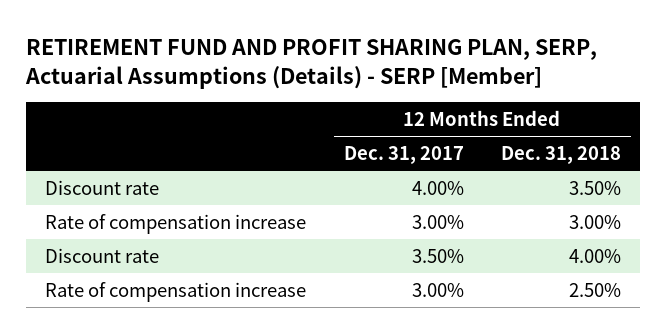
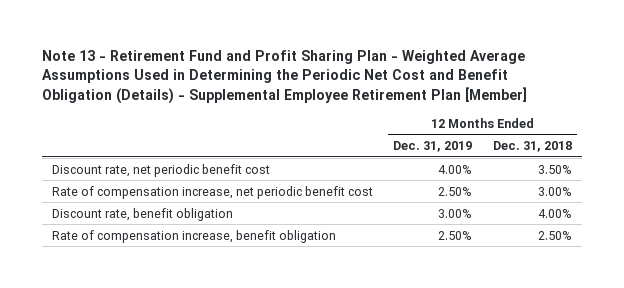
- RETIREMENT FUND AND PROFIT SHARING PLAN, SERP, Actuarial Assumptions (Details) - SERP [Member]
+ Note 13 - Retirement Fund and Profit Sharing Plan - Weighted Average Assumptions Used in Determining the Periodic Net Cost and Benefit Obligation (Details) - Supplemental Employee Retirement Plan [Member]
- | 12 Months Ended Dec. 31, 2017 | 12 Months Ended Dec. 31, 2018
+ | 12 Months Ended Dec. 31, 2019 | 12 Months Ended Dec. 31, 2018
- Discount rate | 4.00% | 3.50%
- Rate of compensation increase | 3.00% | 3.00%
- Discount rate | 3.50% | 4.00%
- Rate of compensation increase | 3.00% | 2.50%
+ Discount rate, net periodic benefit cost | 4.00% | 3.50%
+ Rate of compensation increase, net periodic benefit cost | 2.50% | 3.00%
+ Discount rate, benefit obligation | 3.00% | 4.00%
+ Rate of compensation increase, benefit obligation | 2.50% | 2.50%

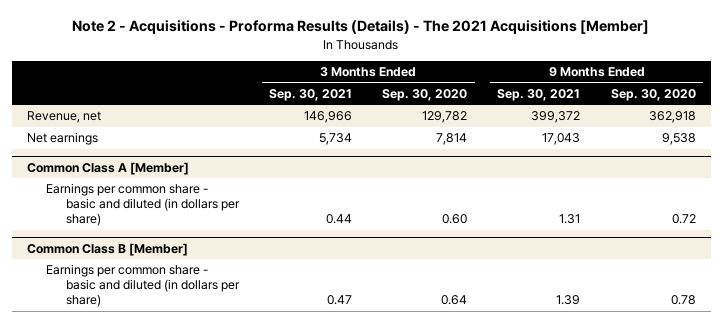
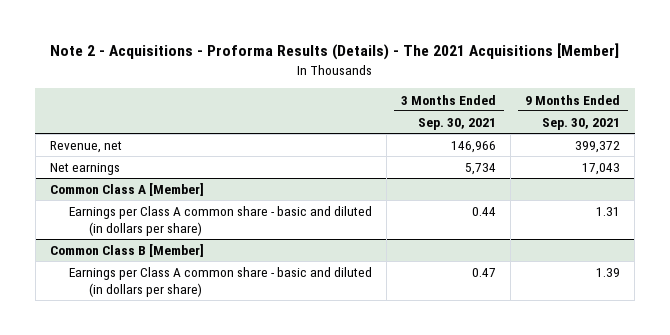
- | 3 Months Ended Sep. 30, 2021 | 3 Months Ended Sep. 30, 2020 | 9 Months Ended Sep. 30, 2021 | 9 Months Ended Sep. 30, 2020
+ | 3 Months Ended Sep. 30, 2021 | 9 Months Ended Sep. 30, 2021
@ Common Class A [Member]
- Earnings per common share - basic and diluted (in dollars per share) | 0.44 | 0.60 | 1.31 | 0.72
+ Earnings per Class A common share - basic and diluted (in dollars per share) | 0.44 | 1.31
@ Common Class B [Member]
- Earnings per common share - basic and diluted (in dollars per share) | 0.47 | 0.64 | 1.39 | 0.78
+ Earnings per Class A common share - basic and diluted (in dollars per share) | 0.47 | 1.39

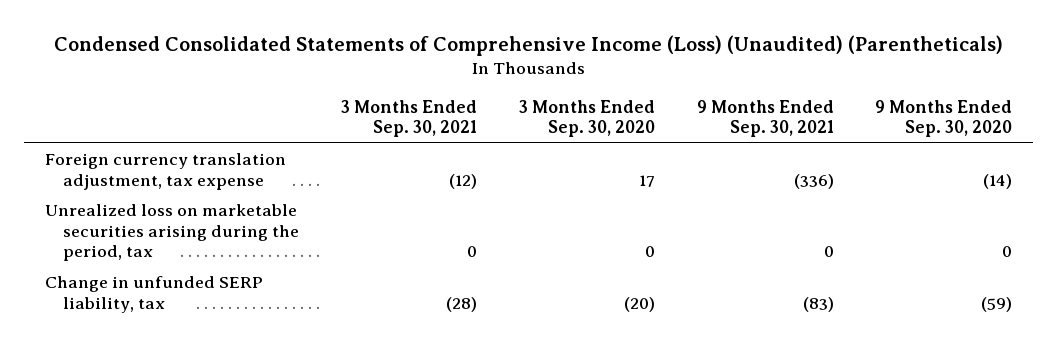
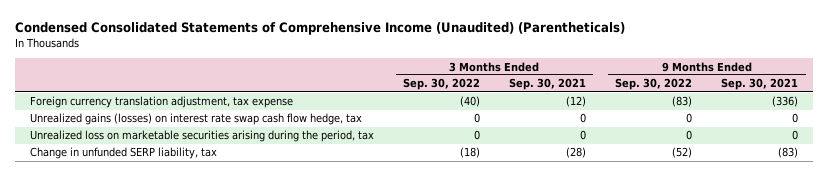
- Condensed Consolidated Statements of Comprehensive Income (Loss) (Unaudited) (Parentheticals)
+ Condensed Consolidated Statements of Comprehensive Income (Unaudited) (Parentheticals)
- | 3 Months Ended Sep. 30, 2021 | 3 Months Ended Sep. 30, 2020 | 9 Months Ended Sep. 30, 2021 | 9 Months Ended Sep. 30, 2020
+ | 3 Months Ended Sep. 30, 2022 | 3 Months Ended Sep. 30, 2021 | 9 Months Ended Sep. 30, 2022 | 9 Months Ended Sep. 30, 2021
+ Unrealized gains (losses) on interest rate swap cash flow hedge, tax | 0 | 0 | 0 | 0

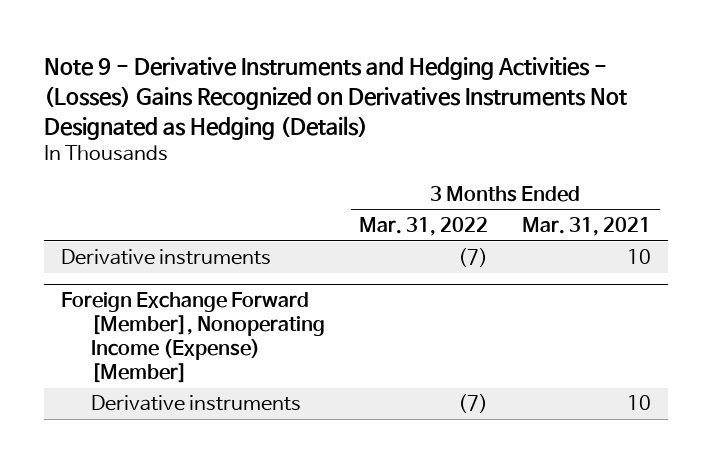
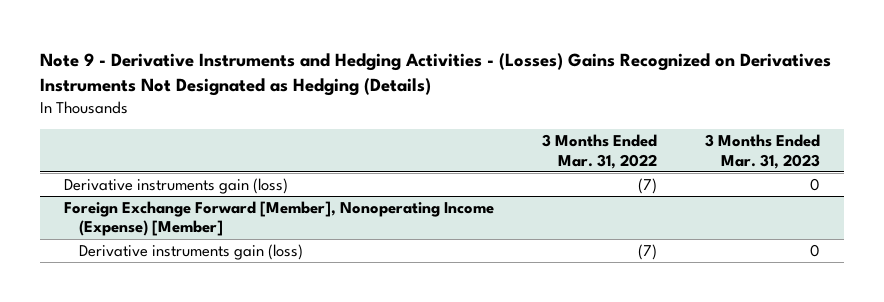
- | 3 Months Ended Mar. 31, 2022 | 3 Months Ended Mar. 31, 2021
+ | 3 Months Ended Mar. 31, 2022 | 3 Months Ended Mar. 31, 2023
- Derivative instruments | (7) | 10
+ Derivative instruments gain (loss) | (7) | 0
@ Foreign Exchange Forward [Member], Nonoperating Income (Expense) [Member]
- Derivative instruments | (7) | 10
+ Derivative instruments gain (loss) | (7) | 0

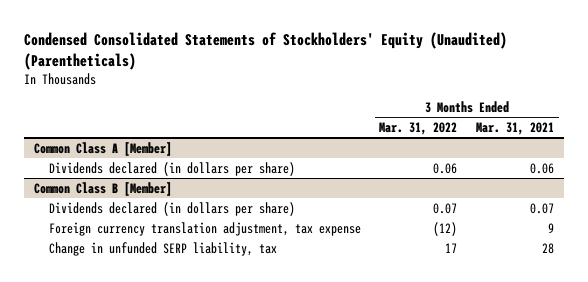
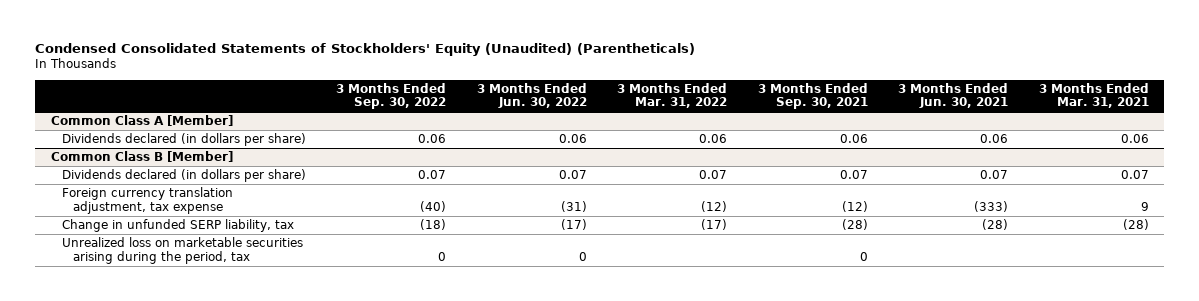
- | 3 Months Ended Mar. 31, 2022 | 3 Months Ended Mar. 31, 2021
+ | 3 Months Ended Sep. 30, 2022 | 3 Months Ended Jun. 30, 2022 | 3 Months Ended Mar. 31, 2022 | 3 Months Ended Sep. 30, 2021 | 3 Months Ended Jun. 30, 2021 | 3 Months Ended Mar. 31, 2021
@ Common Class B [Member]
- Change in unfunded SERP liability, tax | 17 | 28
+ Change in unfunded SERP liability, tax | (18) | (17) | (17) | (28) | (28) | (28)
+ Unrealized loss on marketable securities arising during the period, tax | 0 | 0 | | 0 | |

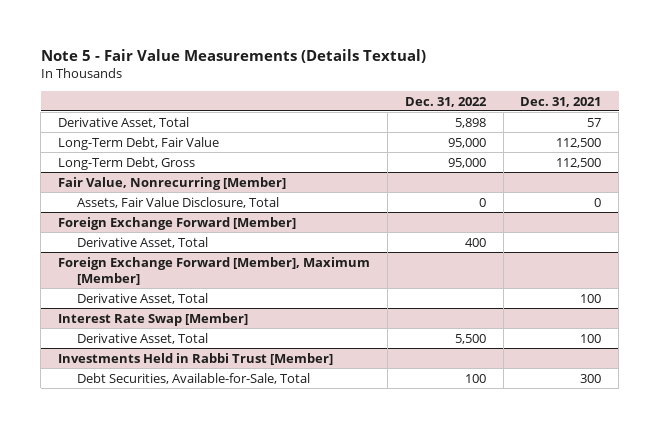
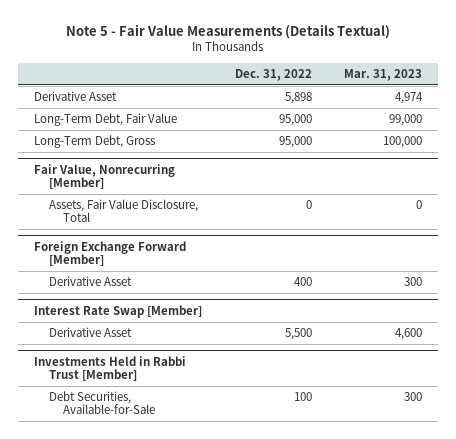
- | Dec. 31, 2022 | Dec. 31, 2021
+ | Dec. 31, 2022 | Mar. 31, 2023
- Derivative Asset, Total | 5,898 | 57
+ Derivative Asset | 5,898 | 4,974
@ Foreign Exchange Forward [Member]
- Derivative Asset, Total | 400 |
- Foreign Exchange Forward [Member], Maximum [Member]
- Derivative Asset, Total | | 100
@ Foreign Exchange Forward [Member]
+ Derivative Asset | 400 | 300
@ Interest Rate Swap [Member]
- Derivative Asset, Total | 5,500 | 100
+ Derivative Asset | 5,500 | 4,600
@ Investments Held in Rabbi Trust [Member]
- Debt Securities, Available-for-Sale, Total | 100 | 300
+ Debt Securities, Available-for-Sale | 100 | 300

